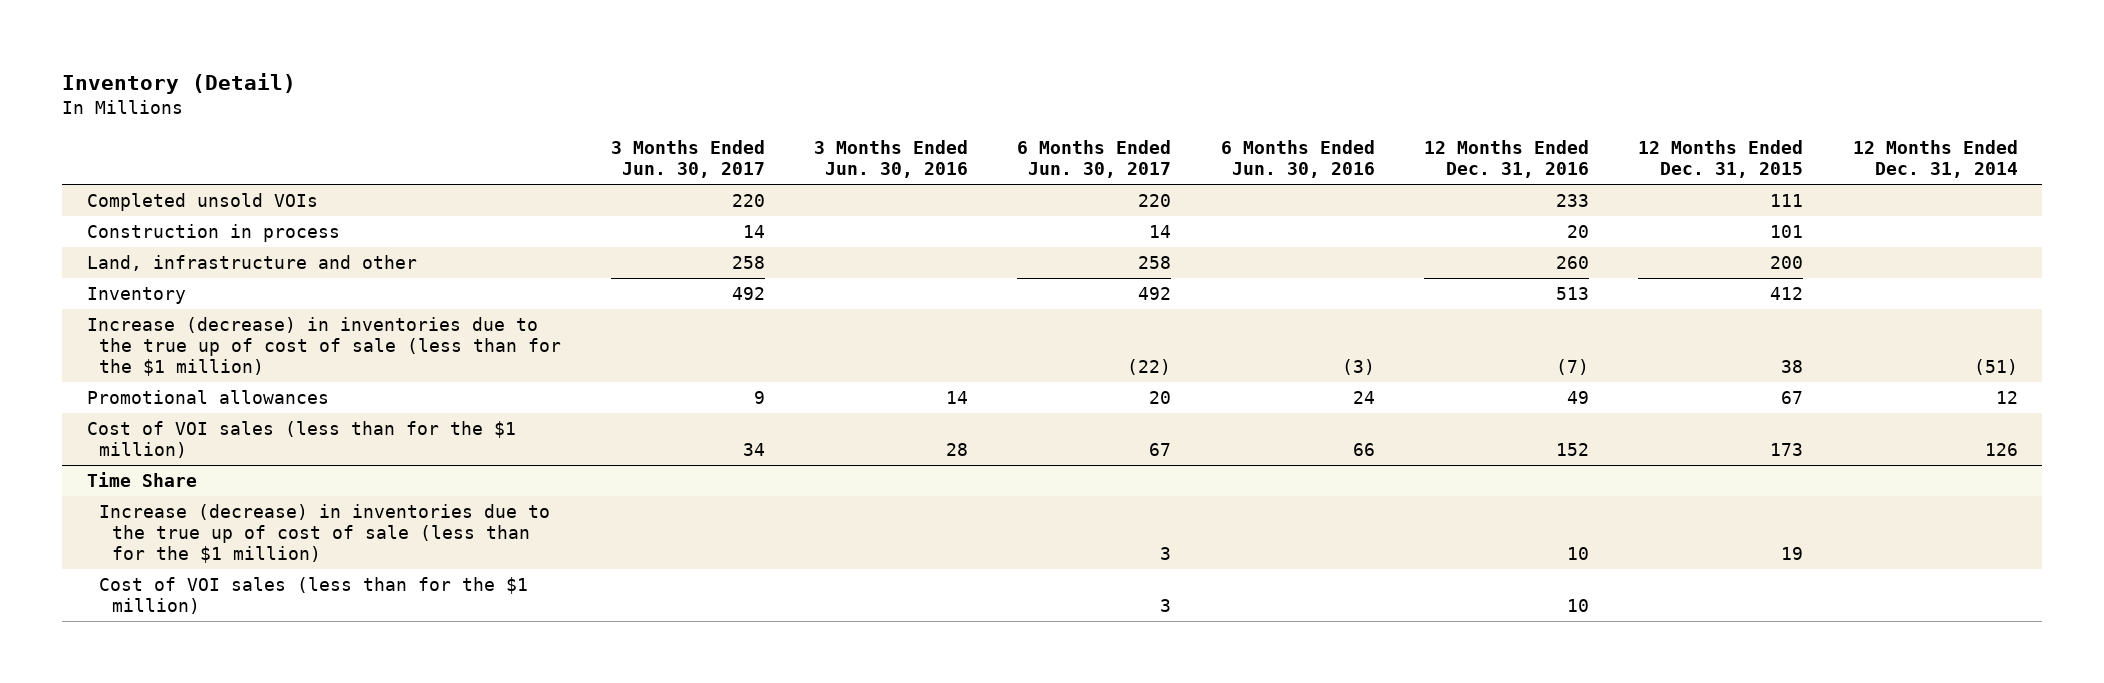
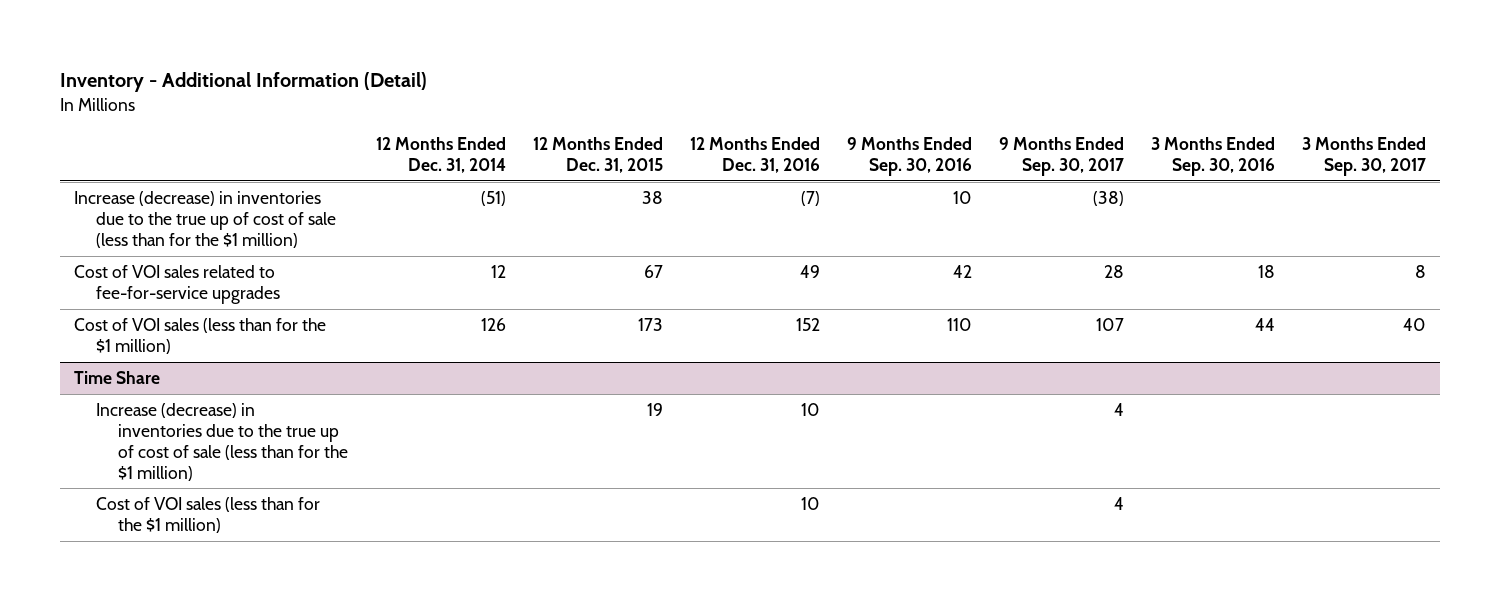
- Inventory (Detail)
+ Inventory - Additional Information (Detail)
- | 3 Months Ended Jun. 30, 2017 | 3 Months Ended Jun. 30, 2016 | 6 Months Ended Jun. 30, 2017 | 6 Months Ended Jun. 30, 2016 | 12 Months Ended Dec. 31, 2016 | 12 Months Ended Dec. 31, 2015 | 12 Months Ended Dec. 31, 2014
+ | 12 Months Ended Dec. 31, 2014 | 12 Months Ended Dec. 31, 2015 | 12 Months Ended Dec. 31, 2016 | 9 Months Ended Sep. 30, 2016 | 9 Months Ended Sep. 30, 2017 | 3 Months Ended Sep. 30, 2016 | 3 Months Ended Sep. 30, 2017
- Completed unsold VOIs | 220 | | 220 | | 233 | 111 |
- Construction in process | 14 | | 14 | | 20 | 101 |
- Land, infrastructure and other | 258 | | 258 | | 260 | 200 |
- Inventory | 492 | | 492 | | 513 | 412 |
- Promotional allowances | 9 | 14 | 20 | 24 | 49 | 67 | 12
+ Cost of VOI sales related to fee-for-service upgrades | 12 | 67 | 49 | 42 | 28 | 18 | 8

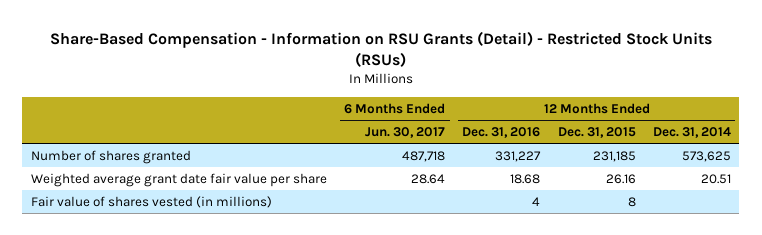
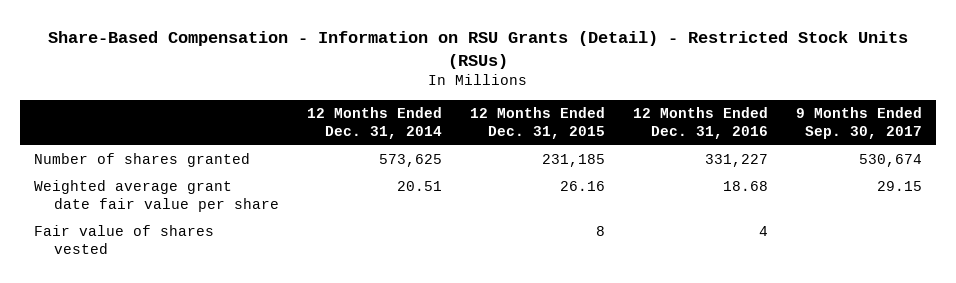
- | 6 Months Ended Jun. 30, 2017 | 12 Months Ended Dec. 31, 2016 | 12 Months Ended Dec. 31, 2015 | 12 Months Ended Dec. 31, 2014
+ | 12 Months Ended Dec. 31, 2014 | 12 Months Ended Dec. 31, 2015 | 12 Months Ended Dec. 31, 2016 | 9 Months Ended Sep. 30, 2017
- Fair value of shares vested (in millions) | | 4 | 8 |
+ Fair value of shares vested | | 8 | 4 |

